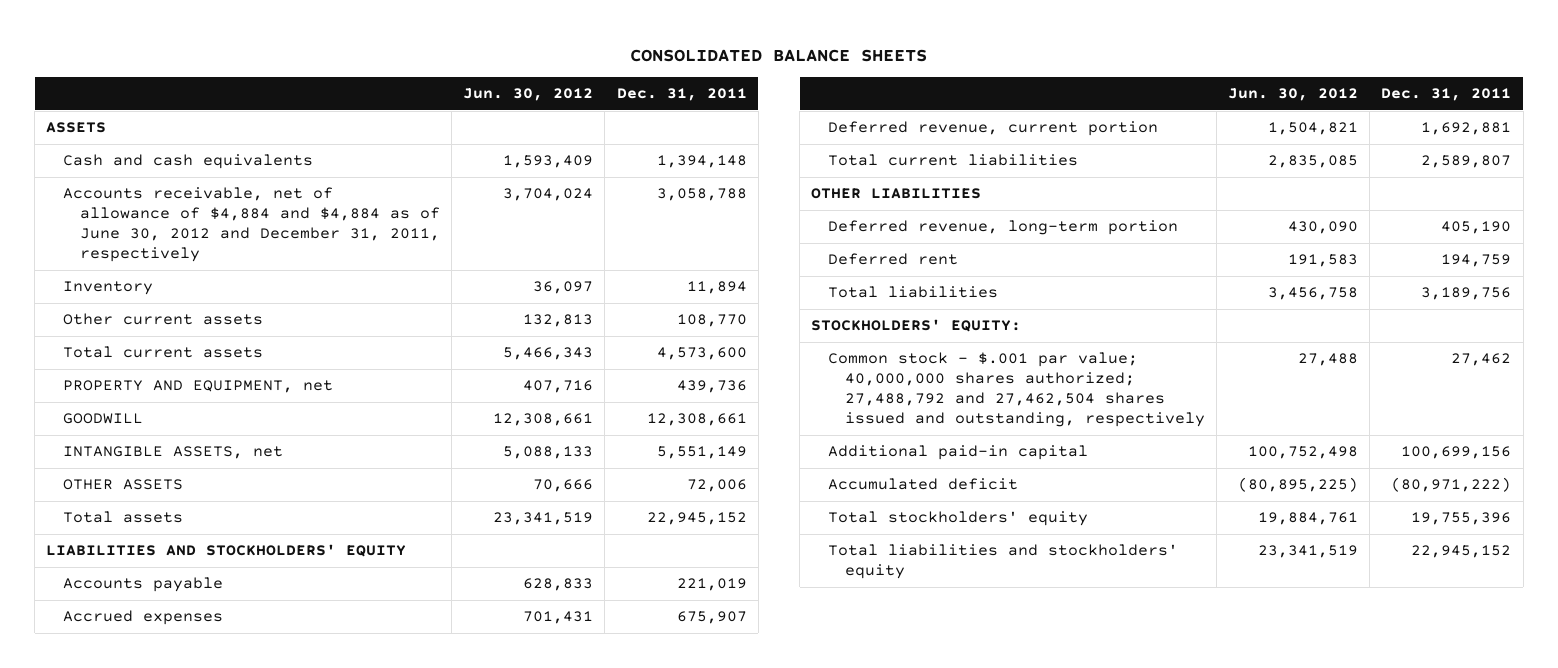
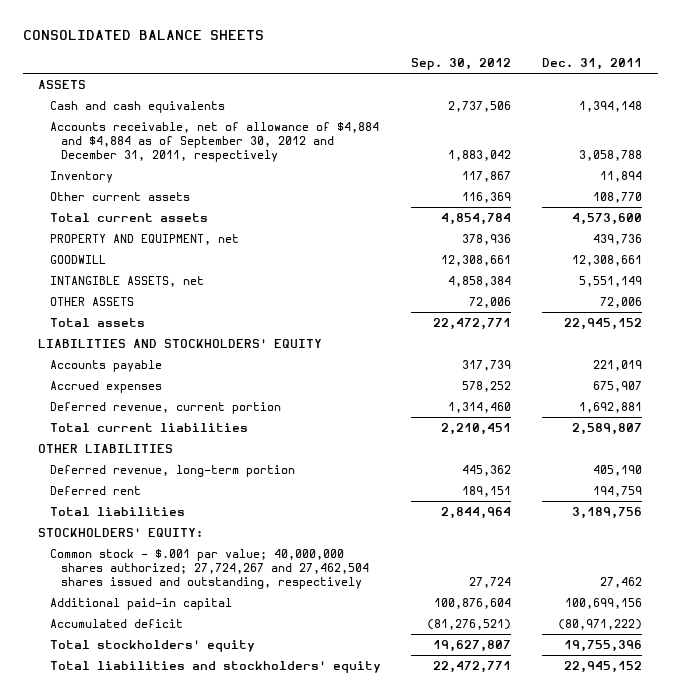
- | Jun. 30, 2012 | Dec. 31, 2011
+ | Sep. 30, 2012 | Dec. 31, 2011
- Accounts receivable, net of allowance of $4,884 and $4,884 as of June 30, 2012 and December 31, 2011, respectively | 3,704,024 | 3,058,788
+ Accounts receivable, net of allowance of $4,884 and $4,884 as of September 30, 2012 and December 31, 2011, respectively | 1,883,042 | 3,058,788
- Common stock - $.001 par value; 40,000,000 shares authorized; 27,488,792 and 27,462,504 shares issued and outstanding, respectively | 27,488 | 27,462
+ Common stock - $.001 par value; 40,000,000 shares authorized; 27,724,267 and 27,462,504 shares issued and outstanding, respectively | 27,724 | 27,462

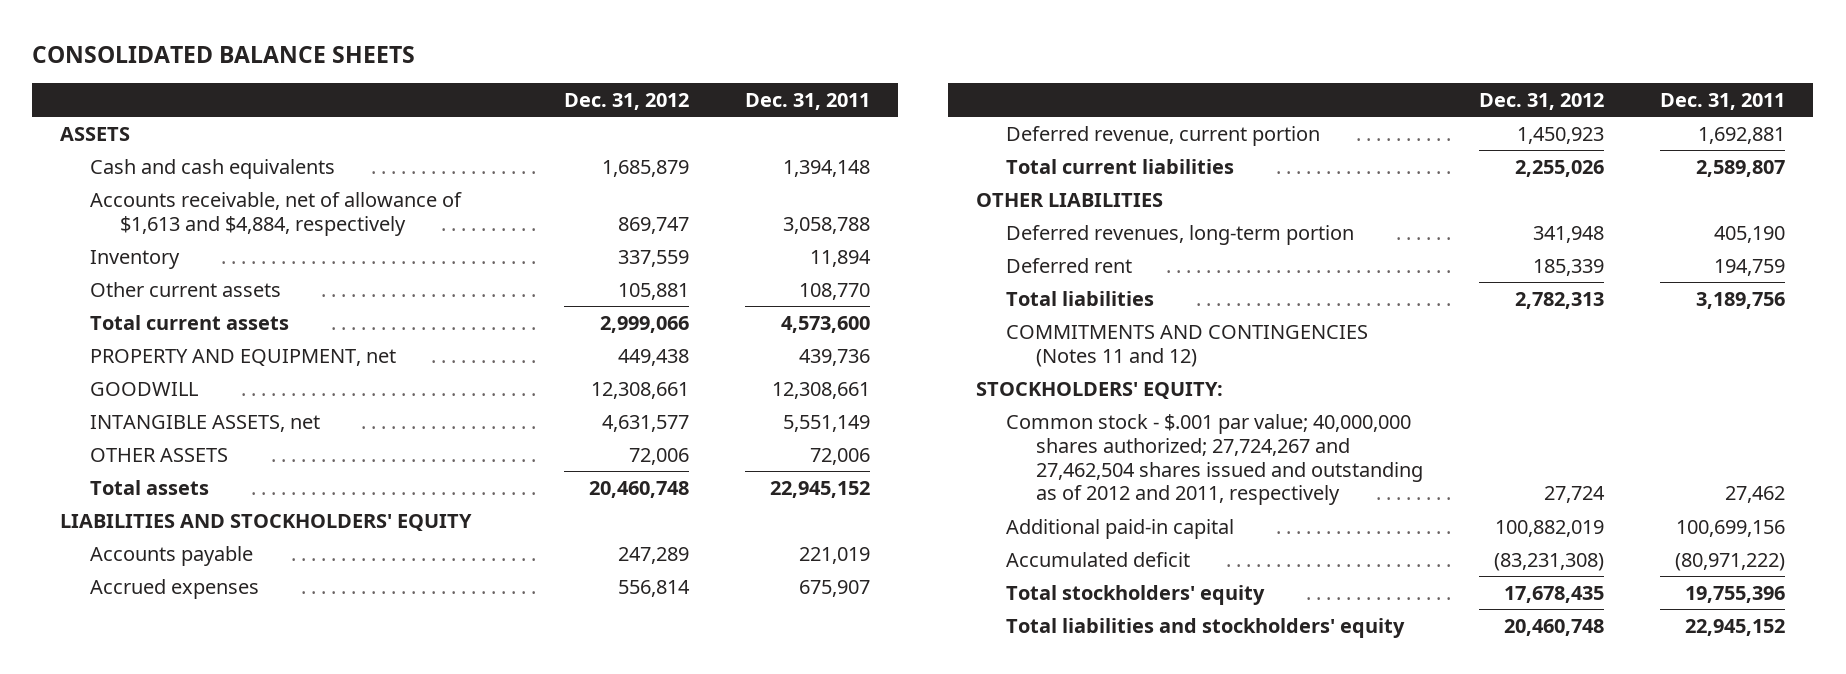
- | Sep. 30, 2012 | Dec. 31, 2011
+ | Dec. 31, 2012 | Dec. 31, 2011
- Accounts receivable, net of allowance of $4,884 and $4,884 as of September 30, 2012 and December 31, 2011, respectively | 1,883,042 | 3,058,788
+ Accounts receivable, net of allowance of $1,613 and $4,884, respectively | 869,747 | 3,058,788
- Deferred revenue, long-term portion | 445,362 | 405,190
+ Deferred revenues, long-term portion | 341,948 | 405,190
+ COMMITMENTS AND CONTINGENCIES (Notes 11 and 12)
- Common stock - $.001 par value; 40,000,000 shares authorized; 27,724,267 and 27,462,504 shares issued and outstanding, respectively | 27,724 | 27,462
+ Common stock - $.001 par value; 40,000,000 shares authorized; 27,724,267 and 27,462,504 shares issued and outstanding as of 2012 and 2011, respectively | 27,724 | 27,462

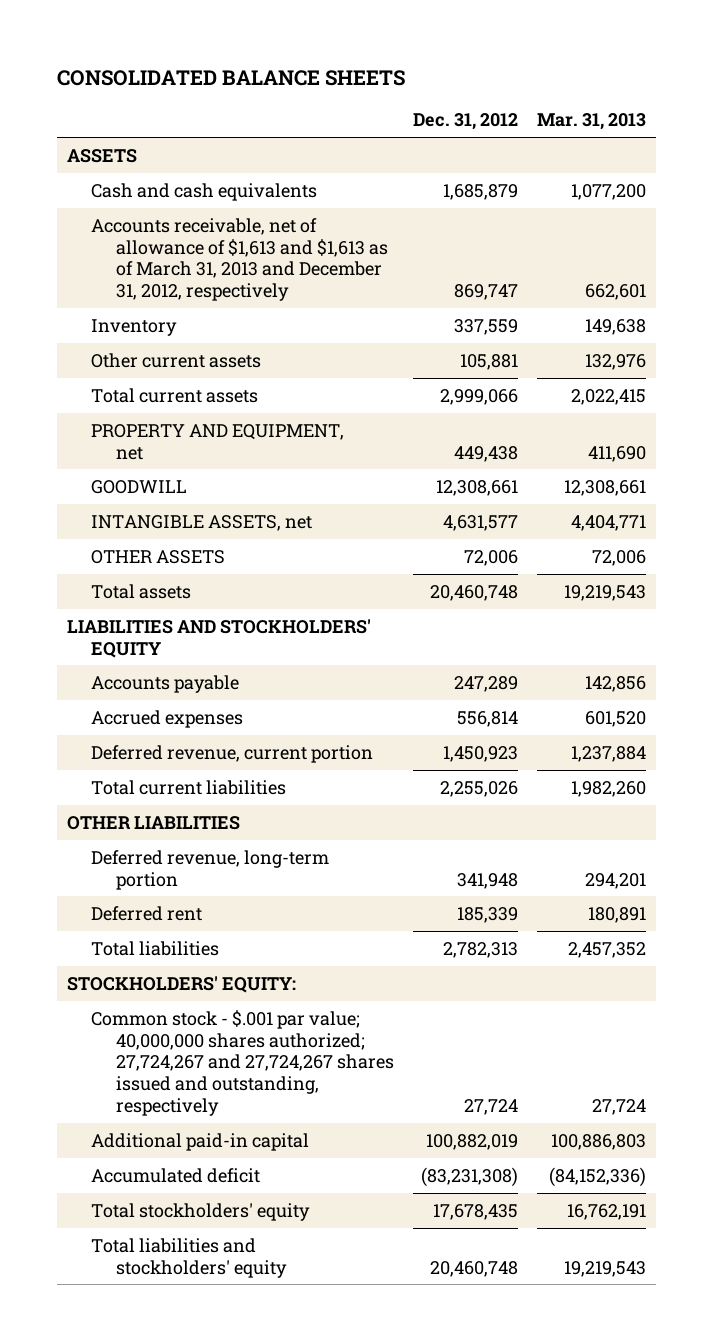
- | Dec. 31, 2012 | Dec. 31, 2011
+ | Dec. 31, 2012 | Mar. 31, 2013
- Accounts receivable, net of allowance of $1,613 and $4,884, respectively | 869,747 | 3,058,788
+ Accounts receivable, net of allowance of $1,613 and $1,613 as of March 31, 2013 and December 31, 2012, respectively | 869,747 | 662,601
- Deferred revenues, long-term portion | 341,948 | 405,190
+ Deferred revenue, long-term portion | 341,948 | 294,201
- COMMITMENTS AND CONTINGENCIES (Notes 11 and 12)
- Common stock - $.001 par value; 40,000,000 shares authorized; 27,724,267 and 27,462,504 shares issued and outstanding as of 2012 and 2011, respectively | 27,724 | 27,462
+ Common stock - $.001 par value; 40,000,000 shares authorized; 27,724,267 and 27,724,267 shares issued and outstanding, respectively | 27,724 | 27,724

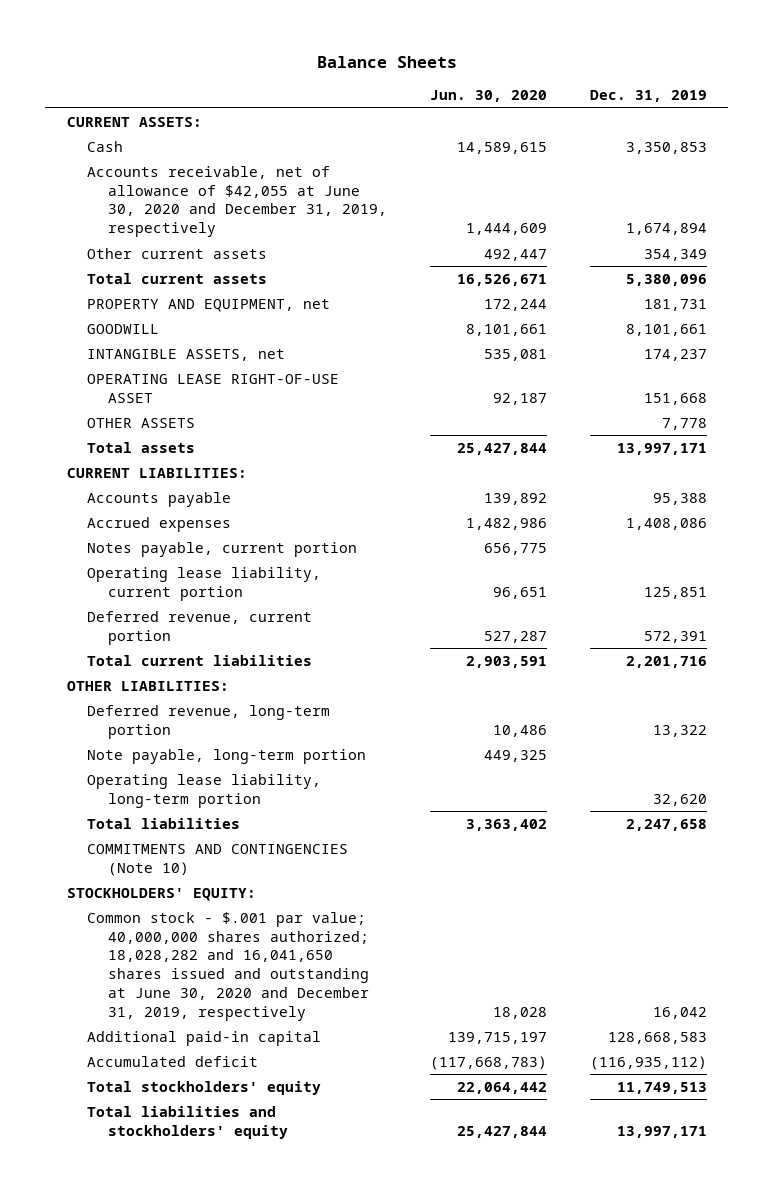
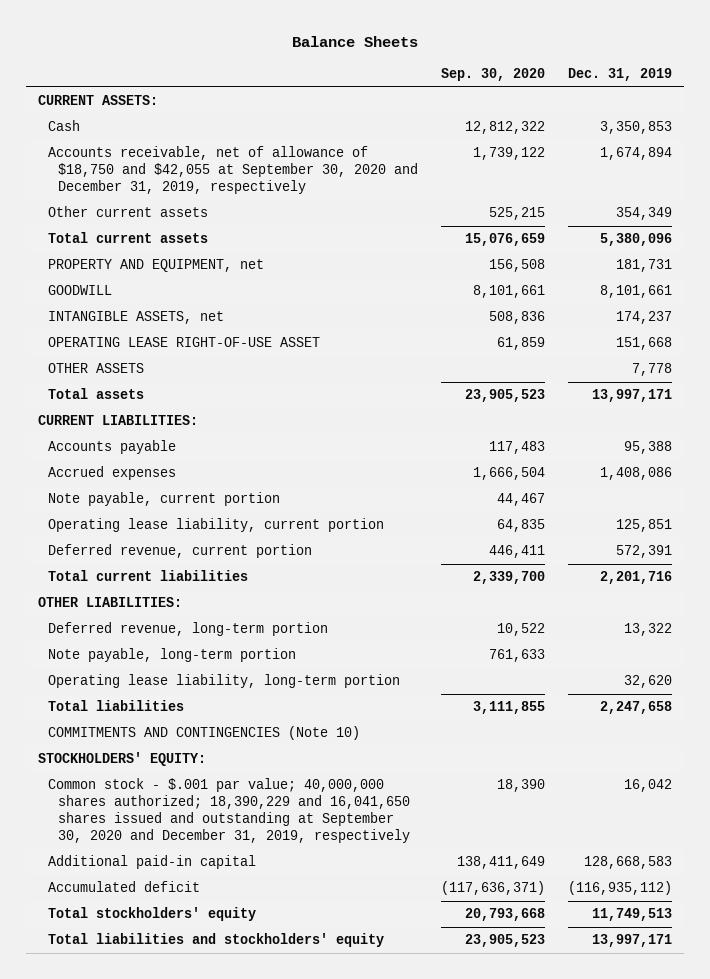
- | Jun. 30, 2020 | Dec. 31, 2019
+ | Sep. 30, 2020 | Dec. 31, 2019
- Accounts receivable, net of allowance of $42,055 at June 30, 2020 and December 31, 2019, respectively | 1,444,609 | 1,674,894
+ Accounts receivable, net of allowance of $18,750 and $42,055 at September 30, 2020 and December 31, 2019, respectively | 1,739,122 | 1,674,894
- Notes payable, current portion | 656,775 |
+ Note payable, current portion | 44,467 |
- Common stock - $.001 par value; 40,000,000 shares authorized; 18,028,282 and 16,041,650 shares issued and outstanding at June 30, 2020 and December 31, 2019, respectively | 18,028 | 16,042
+ Common stock - $.001 par value; 40,000,000 shares authorized; 18,390,229 and 16,041,650 shares issued and outstanding at September 30, 2020 and December 31, 2019, respectively | 18,390 | 16,042

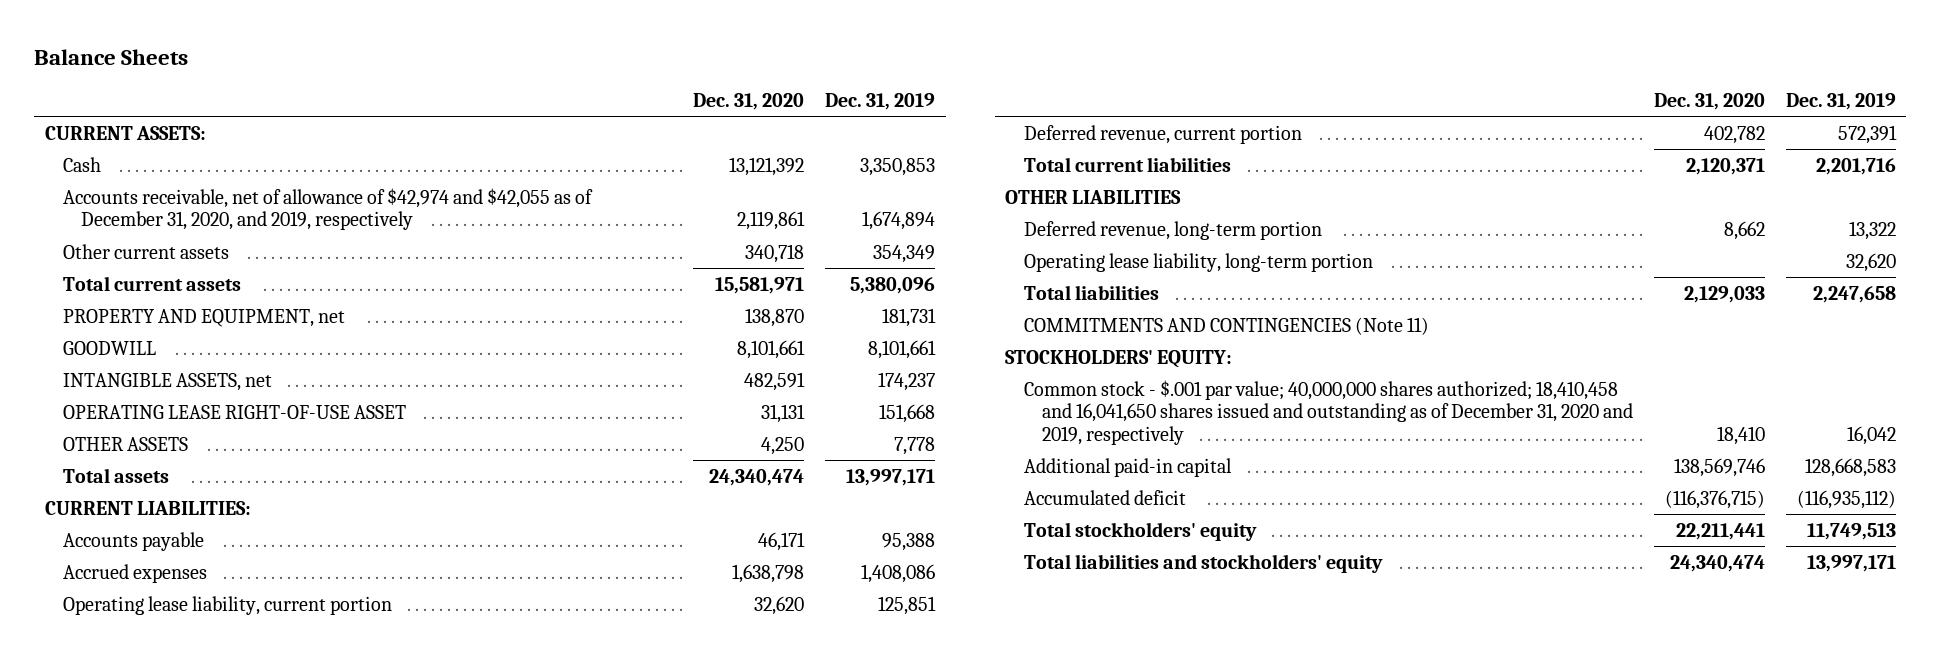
- | Sep. 30, 2020 | Dec. 31, 2019
+ | Dec. 31, 2020 | Dec. 31, 2019
- Accounts receivable, net of allowance of $18,750 and $42,055 at September 30, 2020 and December 31, 2019, respectively | 1,739,122 | 1,674,894
+ Accounts receivable, net of allowance of $42,974 and $42,055 as of December 31, 2020, and 2019, respectively | 2,119,861 | 1,674,894
- Note payable, current portion | 44,467 |
- OTHER LIABILITIES:
+ OTHER LIABILITIES
- Note payable, long-term portion | 761,633 |
- COMMITMENTS AND CONTINGENCIES (Note 10)
+ COMMITMENTS AND CONTINGENCIES (Note 11)
- Common stock - $.001 par value; 40,000,000 shares authorized; 18,390,229 and 16,041,650 shares issued and outstanding at September 30, 2020 and December 31, 2019, respectively | 18,390 | 16,042
+ Common stock - $.001 par value; 40,000,000 shares authorized; 18,410,458 and 16,041,650 shares issued and outstanding as of December 31, 2020 and 2019, respectively | 18,410 | 16,042

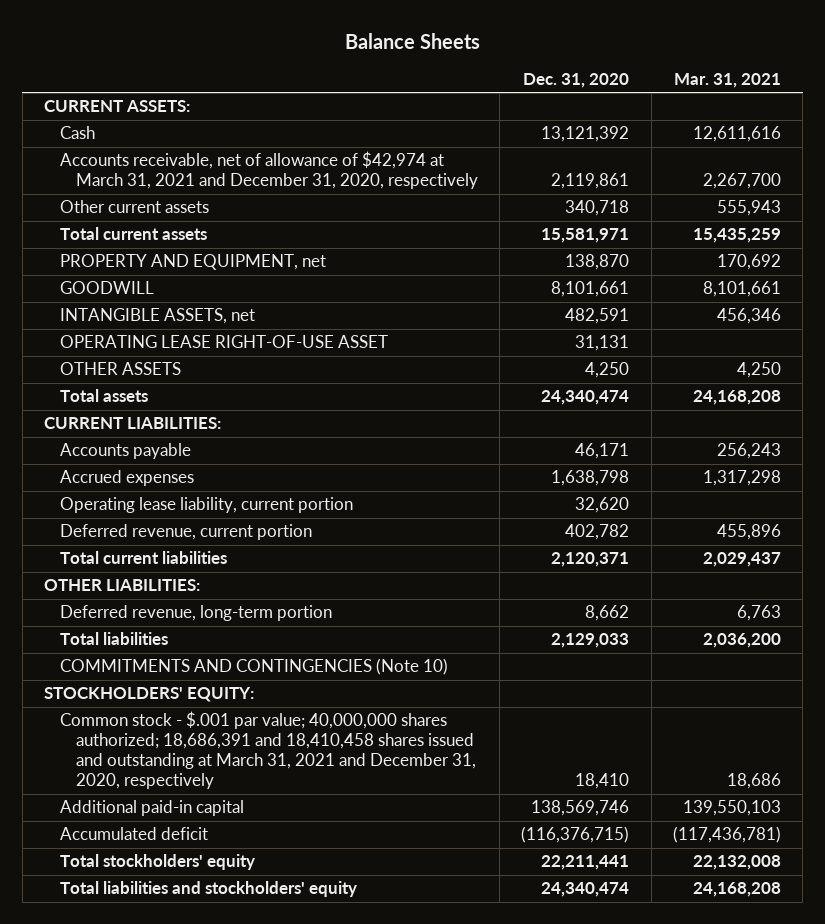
- | Dec. 31, 2020 | Dec. 31, 2019
+ | Dec. 31, 2020 | Mar. 31, 2021
- Accounts receivable, net of allowance of $42,974 and $42,055 as of December 31, 2020, and 2019, respectively | 2,119,861 | 1,674,894
+ Accounts receivable, net of allowance of $42,974 at March 31, 2021 and December 31, 2020, respectively | 2,119,861 | 2,267,700
- OTHER LIABILITIES
+ OTHER LIABILITIES:
- Operating lease liability, long-term portion | | 32,620
- COMMITMENTS AND CONTINGENCIES (Note 11)
+ COMMITMENTS AND CONTINGENCIES (Note 10)
- Common stock - $.001 par value; 40,000,000 shares authorized; 18,410,458 and 16,041,650 shares issued and outstanding as of December 31, 2020 and 2019, respectively | 18,410 | 16,042
+ Common stock - $.001 par value; 40,000,000 shares authorized; 18,686,391 and 18,410,458 shares issued and outstanding at March 31, 2021 and December 31, 2020, respectively | 18,410 | 18,686

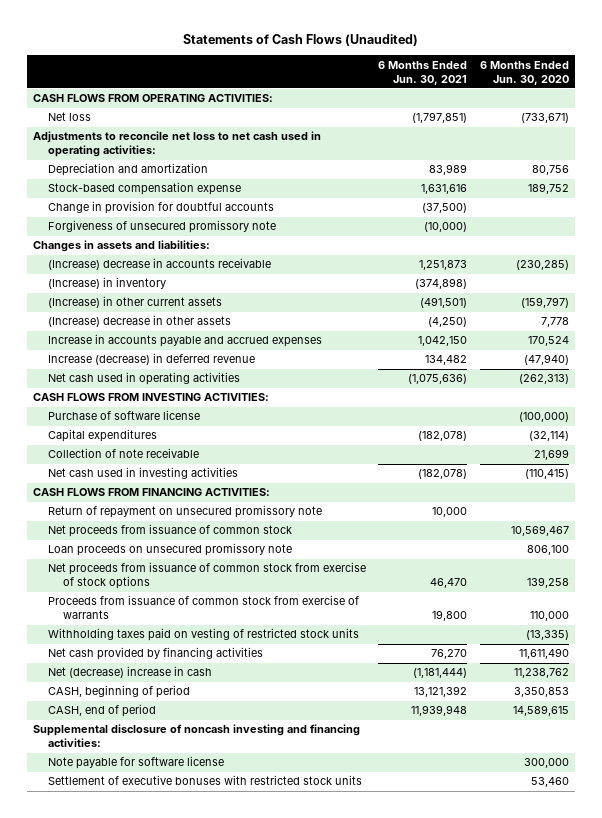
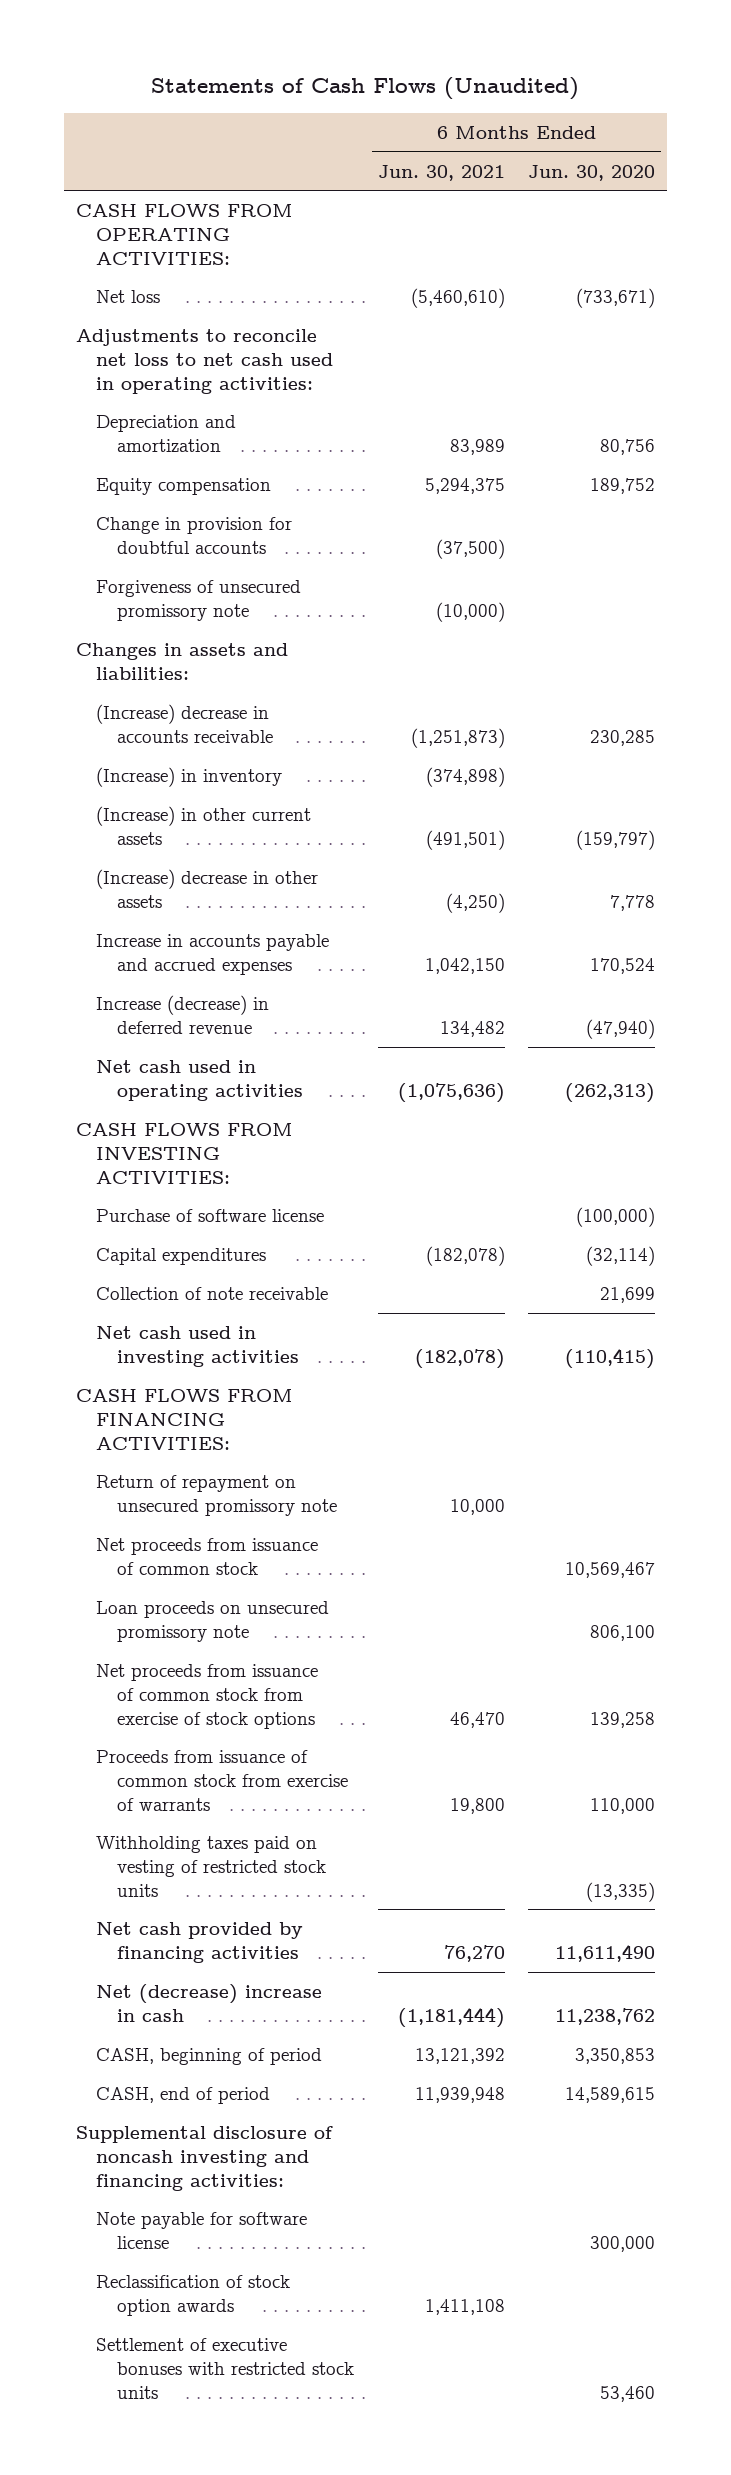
- Net loss | (1,797,851) | (733,671)
+ Net loss | (5,460,610) | (733,671)
- Stock-based compensation expense | 1,631,616 | 189,752
+ Equity compensation | 5,294,375 | 189,752
- (Increase) decrease in accounts receivable | 1,251,873 | (230,285)
+ (Increase) decrease in accounts receivable | (1,251,873) | 230,285
+ Reclassification of stock option awards | 1,411,108 |

